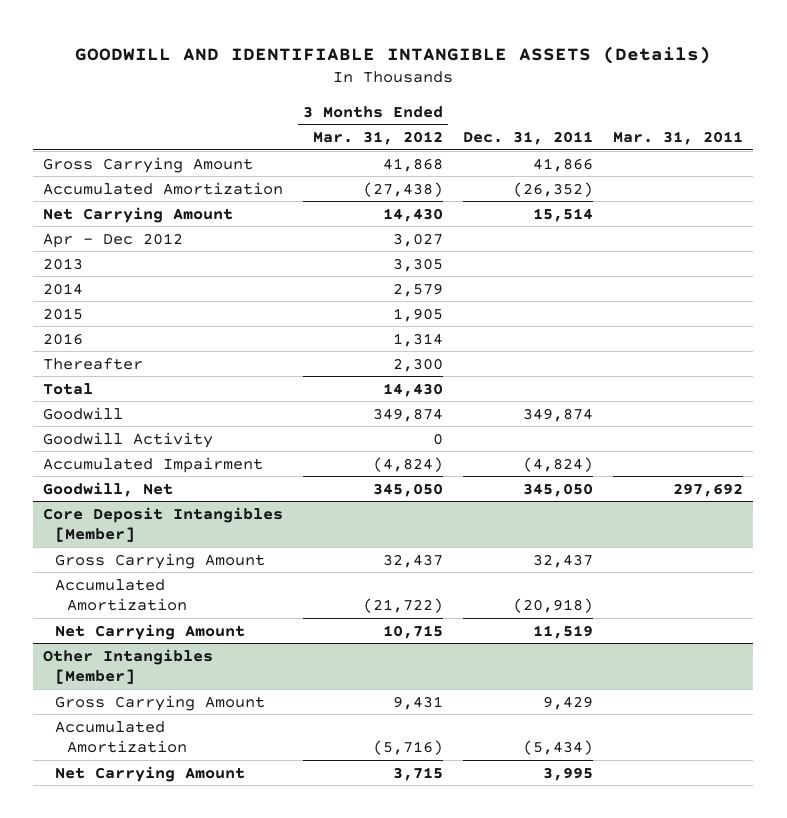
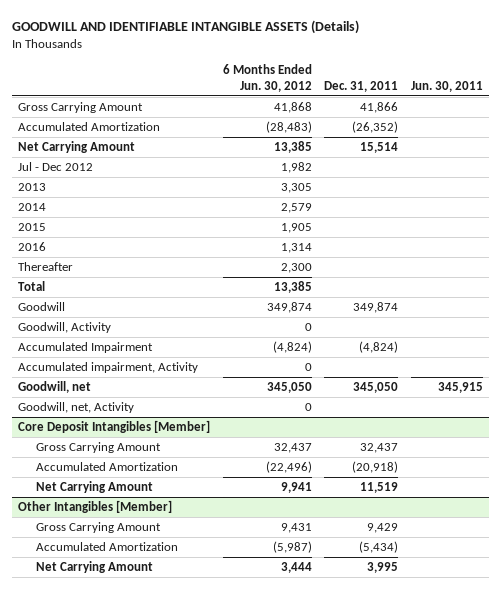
- | 3 Months Ended Mar. 31, 2012 | Dec. 31, 2011 | Mar. 31, 2011
+ | 6 Months Ended Jun. 30, 2012 | Dec. 31, 2011 | Jun. 30, 2011
- Apr - Dec 2012 | 3,027 | |
+ Jul - Dec 2012 | 1,982 | |
- Goodwill Activity | 0 | |
+ Goodwill, Activity | 0 | |
- Goodwill, Net | 345,050 | 345,050 | 297,692
+ Accumulated impairment, Activity | 0 | |
+ Goodwill, net | 345,050 | 345,050 | 345,915
+ Goodwill, net, Activity | 0 | |

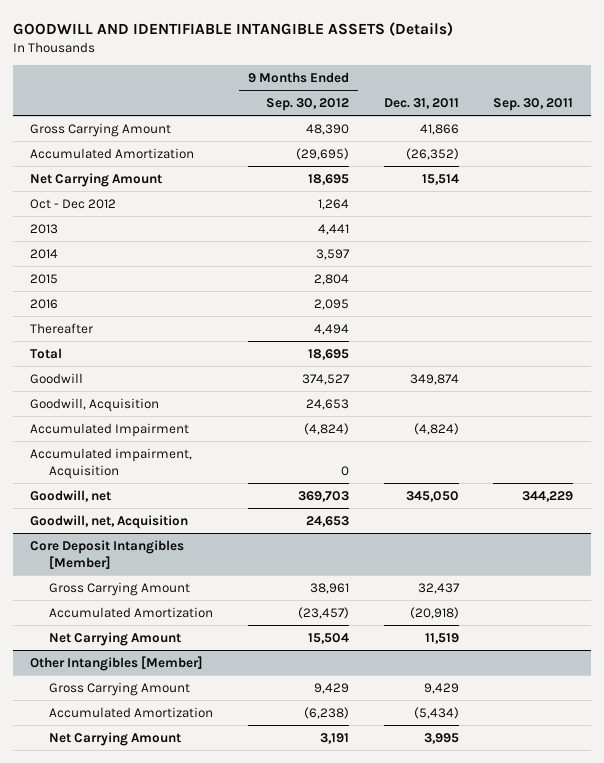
- | 6 Months Ended Jun. 30, 2012 | Dec. 31, 2011 | Jun. 30, 2011
+ | 9 Months Ended Sep. 30, 2012 | Dec. 31, 2011 | Sep. 30, 2011
- Jul - Dec 2012 | 1,982 | |
+ Oct - Dec 2012 | 1,264 | |
- Goodwill, Activity | 0 | |
+ Goodwill, Acquisition | 24,653 | |
- Accumulated impairment, Activity | 0 | |
+ Accumulated impairment, Acquisition | 0 | |
- Goodwill, net, Activity | 0 | |
+ Goodwill, net, Acquisition | 24,653 | |

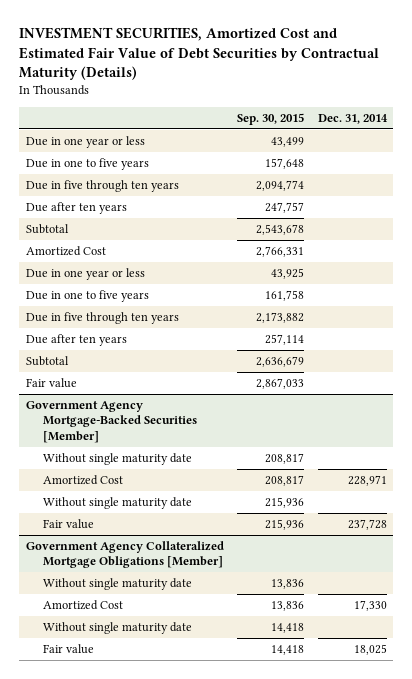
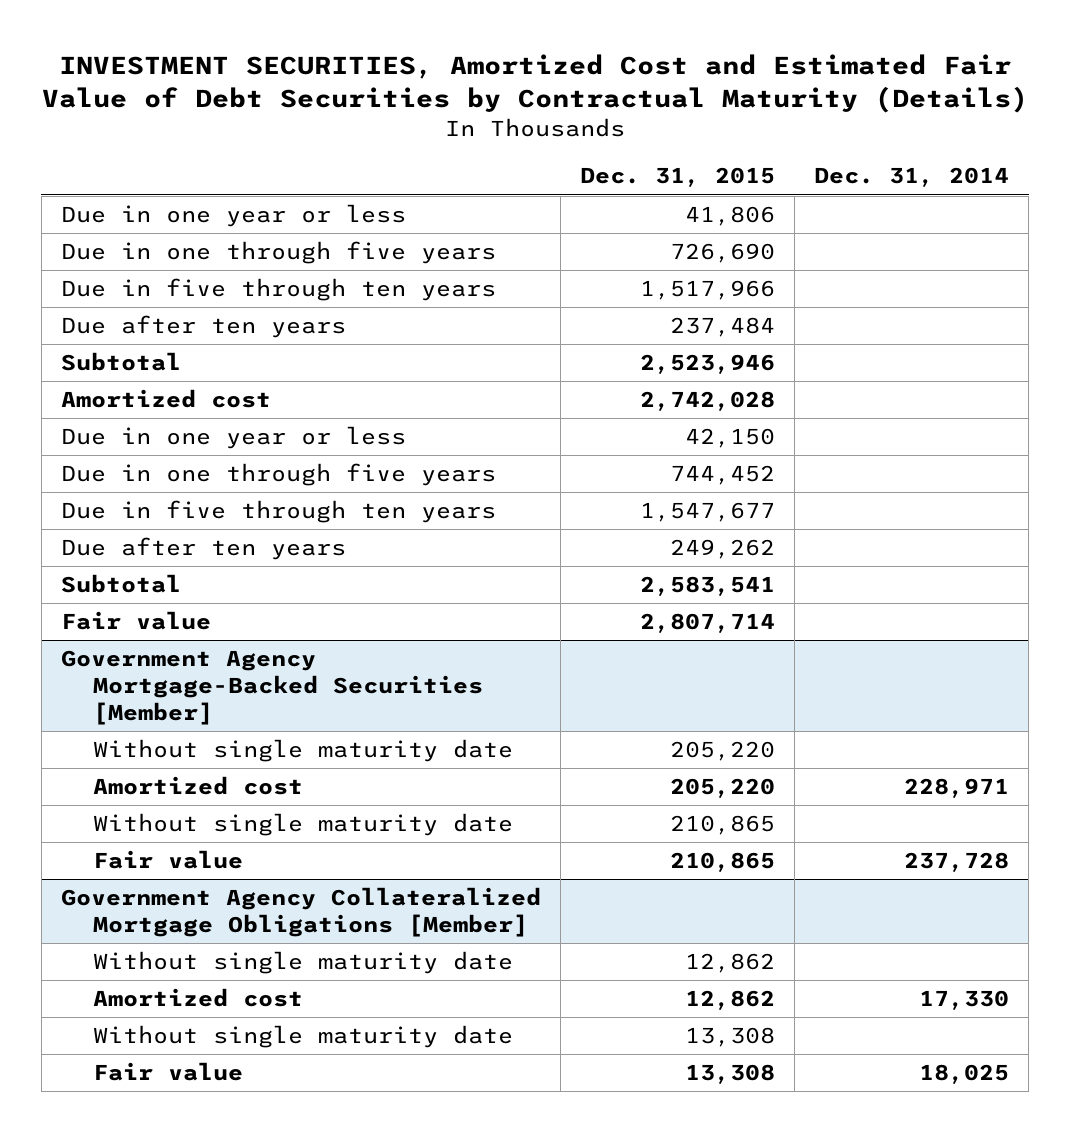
- | Sep. 30, 2015 | Dec. 31, 2014
+ | Dec. 31, 2015 | Dec. 31, 2014
- Due in one to five years | 157,648 |
+ Due in one through five years | 726,690 |
- Amortized Cost | 2,766,331 |
+ Amortized cost | 2,742,028 |
- Due in one to five years | 161,758 |
+ Due in one through five years | 744,452 |
@ Government Agency Mortgage-Backed Securities [Member]
- Amortized Cost | 208,817 | 228,971
+ Amortized cost | 205,220 | 228,971
@ Government Agency Collateralized Mortgage Obligations [Member]
- Amortized Cost | 13,836 | 17,330
+ Amortized cost | 12,862 | 17,330

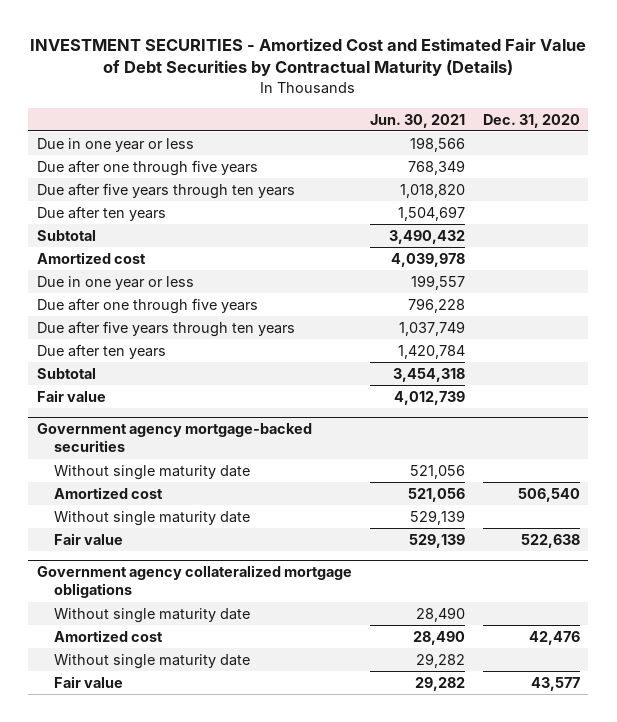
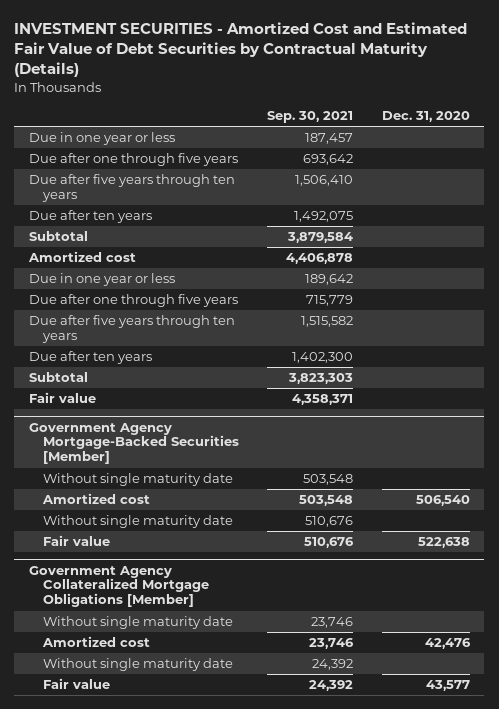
- | Jun. 30, 2021 | Dec. 31, 2020
+ | Sep. 30, 2021 | Dec. 31, 2020
- Government agency mortgage-backed securities
+ Government Agency Mortgage-Backed Securities [Member]
- Government agency collateralized mortgage obligations
+ Government Agency Collateralized Mortgage Obligations [Member]

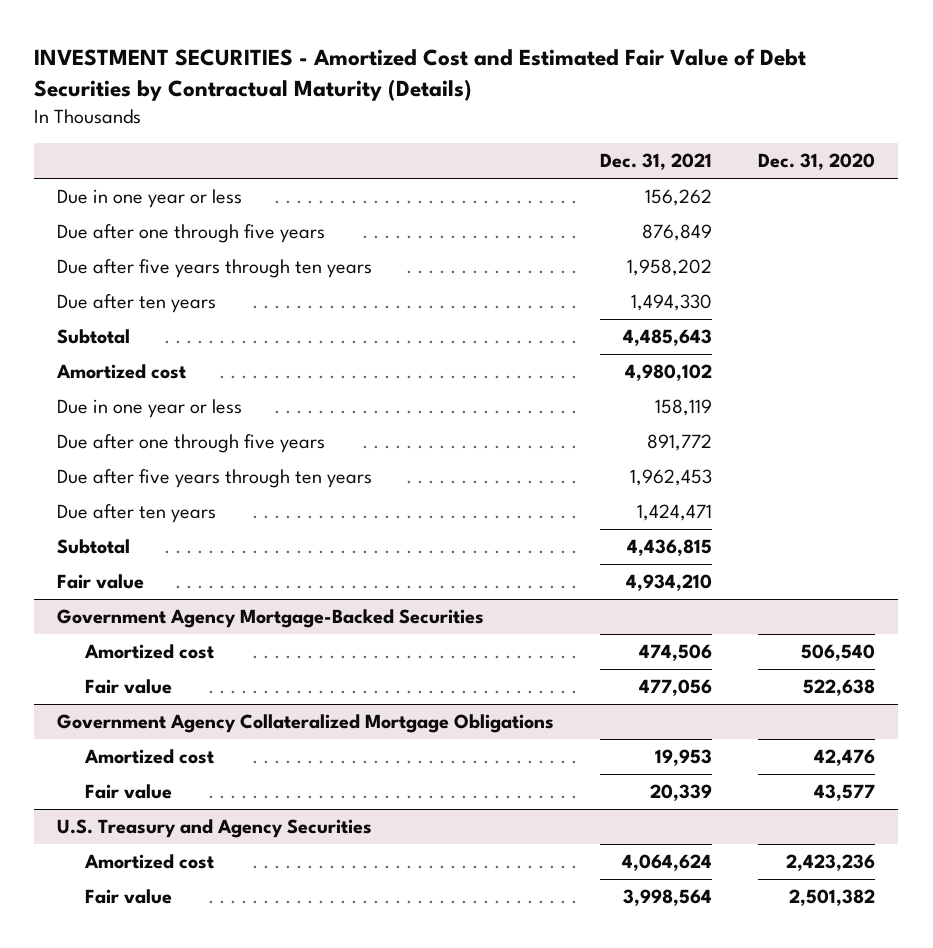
- | Sep. 30, 2021 | Dec. 31, 2020
+ | Dec. 31, 2021 | Dec. 31, 2020
- Government Agency Mortgage-Backed Securities [Member]
- Without single maturity date | 503,548 |
+ Government Agency Mortgage-Backed Securities
- Without single maturity date | 510,676 |
- Government Agency Collateralized Mortgage Obligations [Member]
- Without single maturity date | 23,746 |
+ Government Agency Collateralized Mortgage Obligations
- Without single maturity date | 24,392 |
+ U.S. Treasury and Agency Securities
+ Amortized cost | 4,064,624 | 2,423,236
+ Fair value | 3,998,564 | 2,501,382

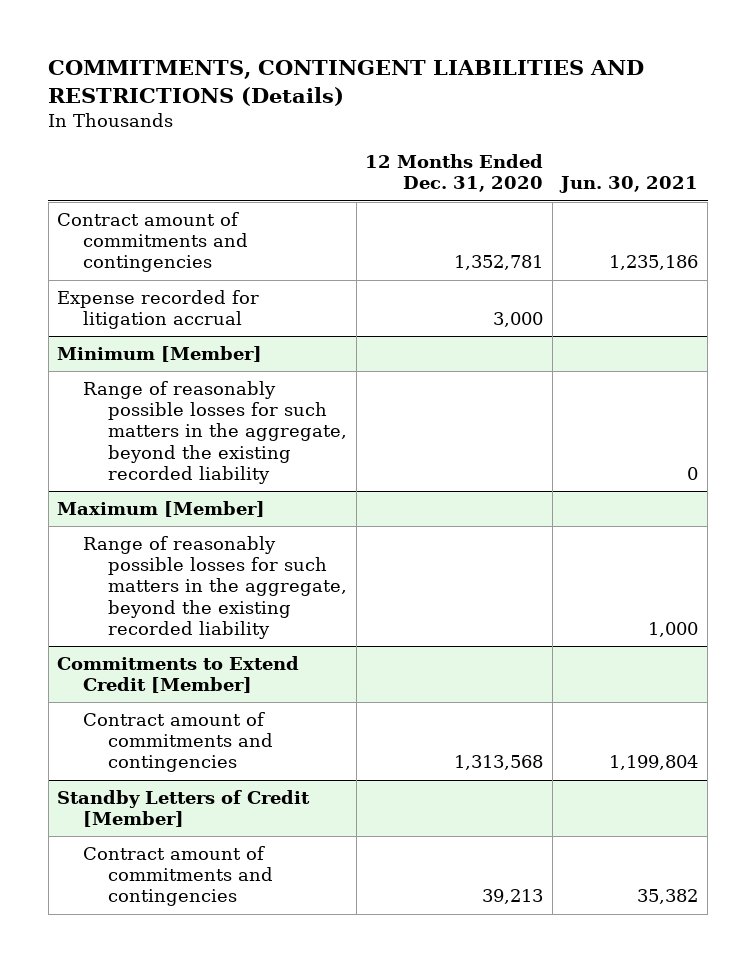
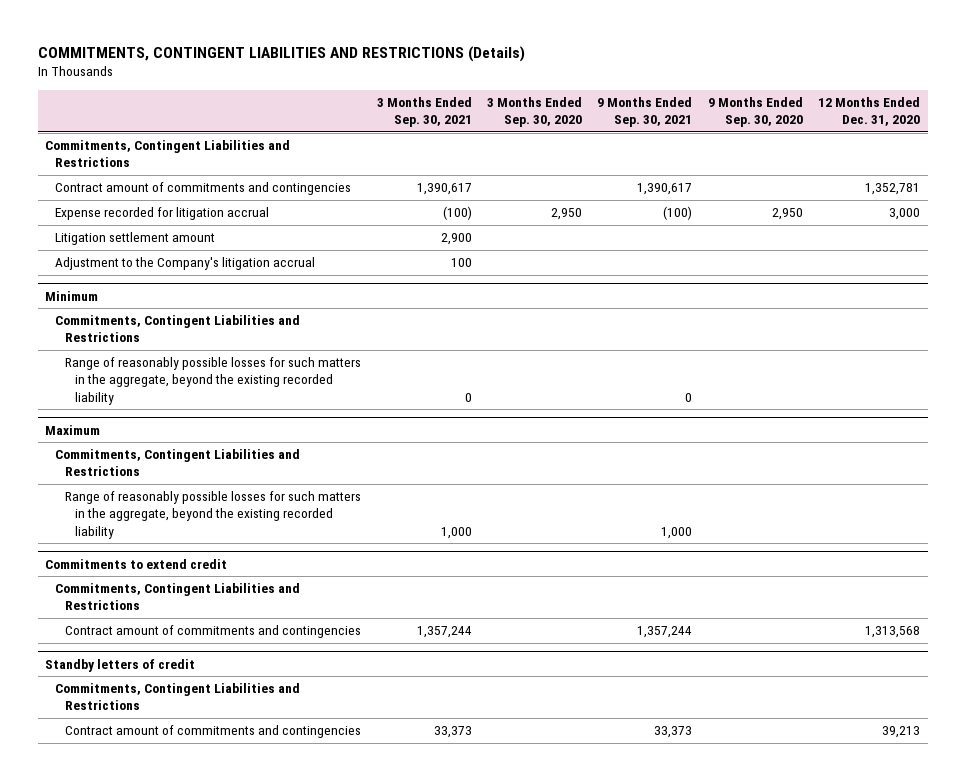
- | 12 Months Ended Dec. 31, 2020 | Jun. 30, 2021
+ | 3 Months Ended Sep. 30, 2021 | 3 Months Ended Sep. 30, 2020 | 9 Months Ended Sep. 30, 2021 | 9 Months Ended Sep. 30, 2020 | 12 Months Ended Dec. 31, 2020
+ Commitments, Contingent Liabilities and Restrictions
- Minimum [Member]
+ Litigation settlement amount | 2,900 | | | |
+ Adjustment to the Company's litigation accrual | 100 | | | |
+ Minimum
+ Commitments, Contingent Liabilities and Restrictions
- Maximum [Member]
+ Maximum
+ Commitments, Contingent Liabilities and Restrictions
- Commitments to Extend Credit [Member]
+ Commitments to extend credit
+ Commitments, Contingent Liabilities and Restrictions
- Standby Letters of Credit [Member]
+ Standby letters of credit
+ Commitments, Contingent Liabilities and Restrictions

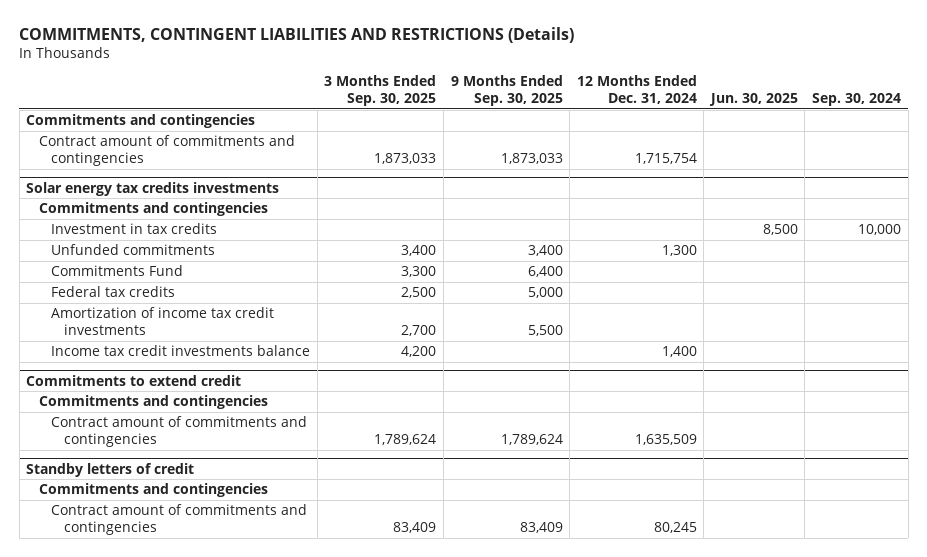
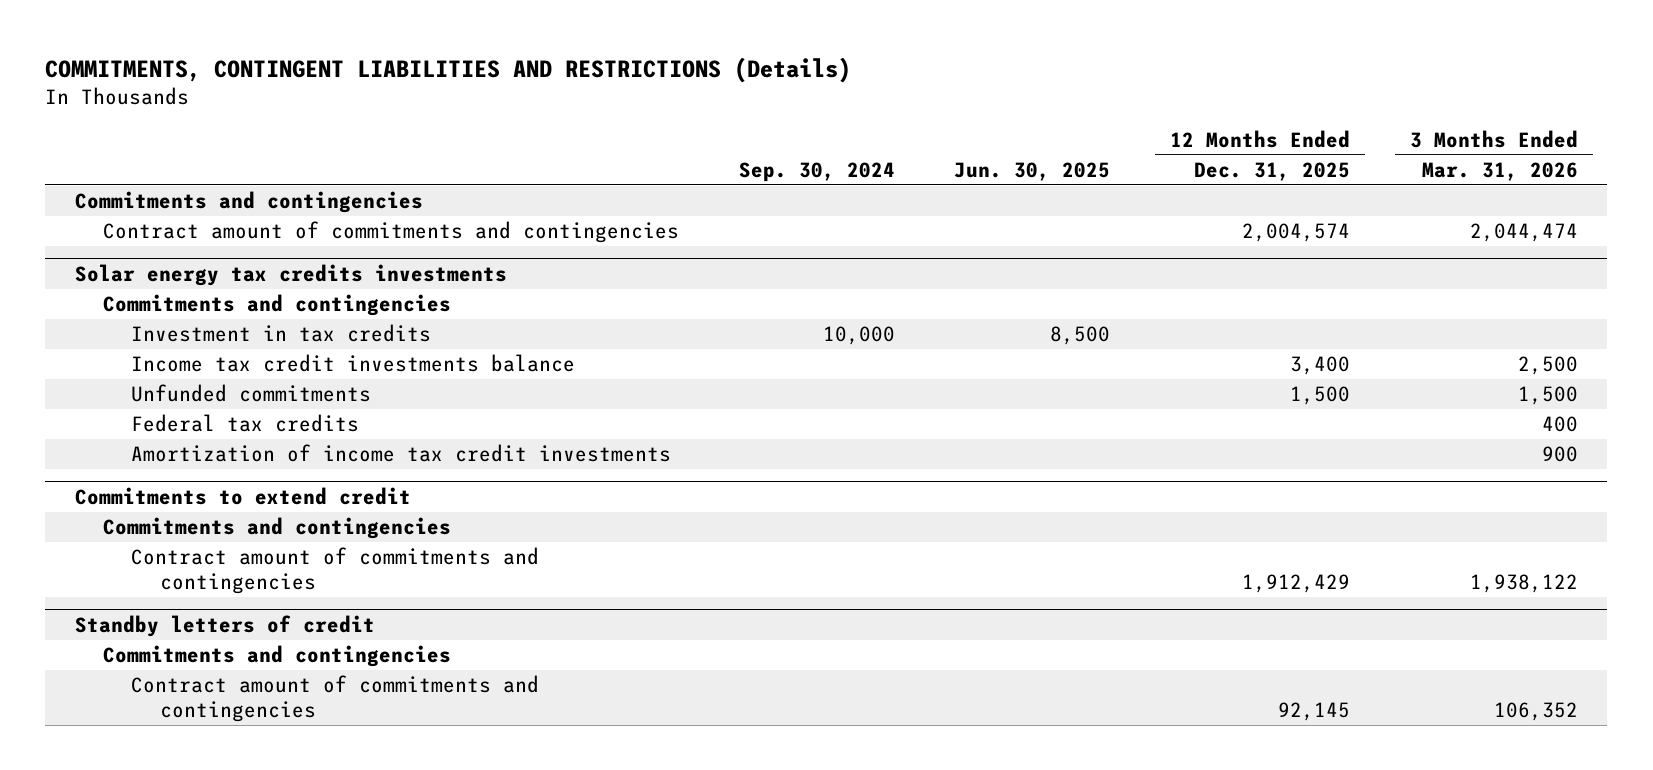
- | 3 Months Ended Sep. 30, 2025 | 9 Months Ended Sep. 30, 2025 | 12 Months Ended Dec. 31, 2024 | Jun. 30, 2025 | Sep. 30, 2024
+ | Sep. 30, 2024 | Jun. 30, 2025 | 12 Months Ended Dec. 31, 2025 | 3 Months Ended Mar. 31, 2026
@ Solar energy tax credits investments
moved up: Income tax credit investments balance | | | 3,400 | 2,500
- Commitments Fund | 3,300 | 6,400 | | |

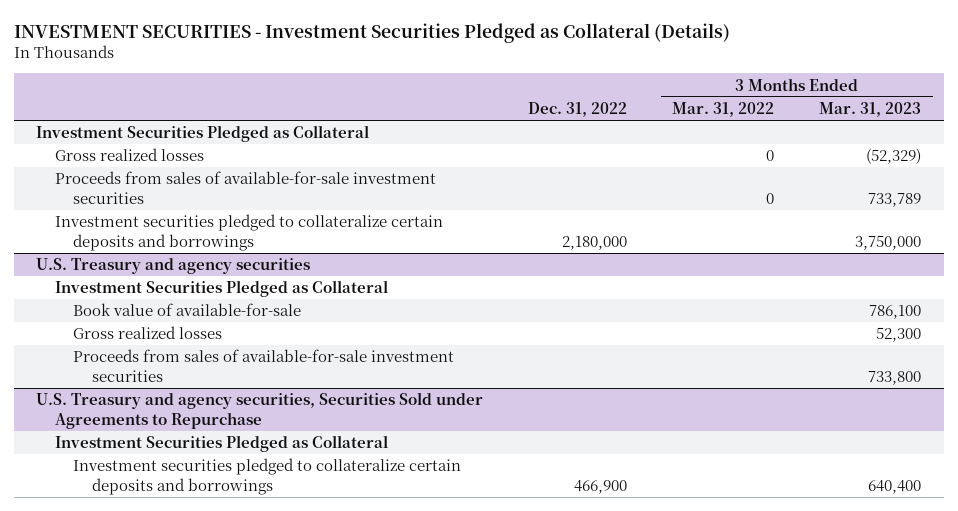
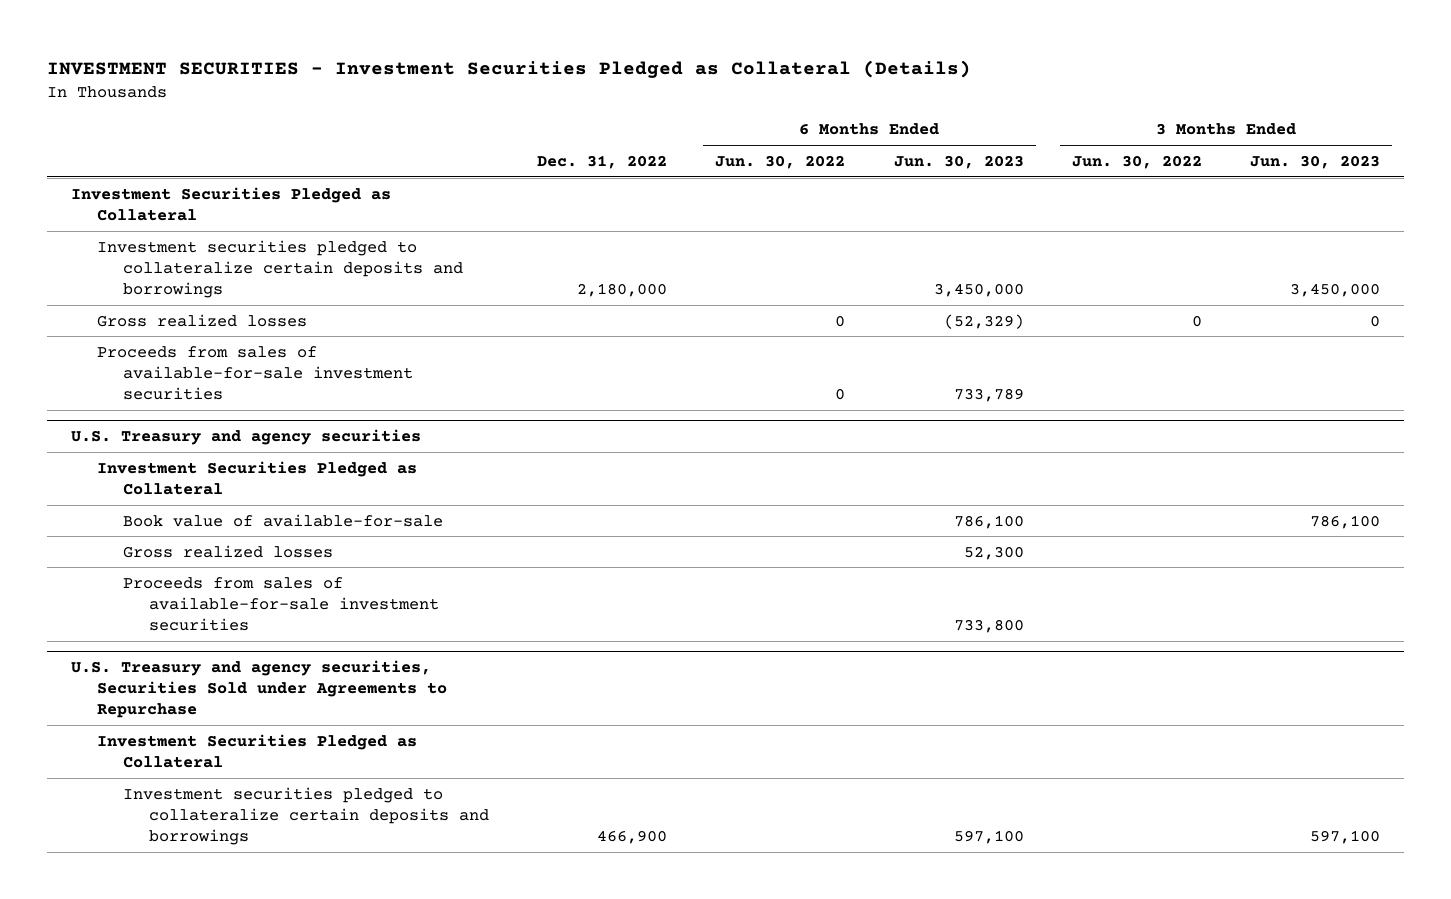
- | Dec. 31, 2022 | 3 Months Ended Mar. 31, 2022 | 3 Months Ended Mar. 31, 2023
+ | Dec. 31, 2022 | 6 Months Ended Jun. 30, 2022 | 6 Months Ended Jun. 30, 2023 | 3 Months Ended Jun. 30, 2022 | 3 Months Ended Jun. 30, 2023
moved up: Investment securities pledged to collateralize certain deposits and borrowings | 2,180,000 | | 3,450,000 | | 3,450,000

